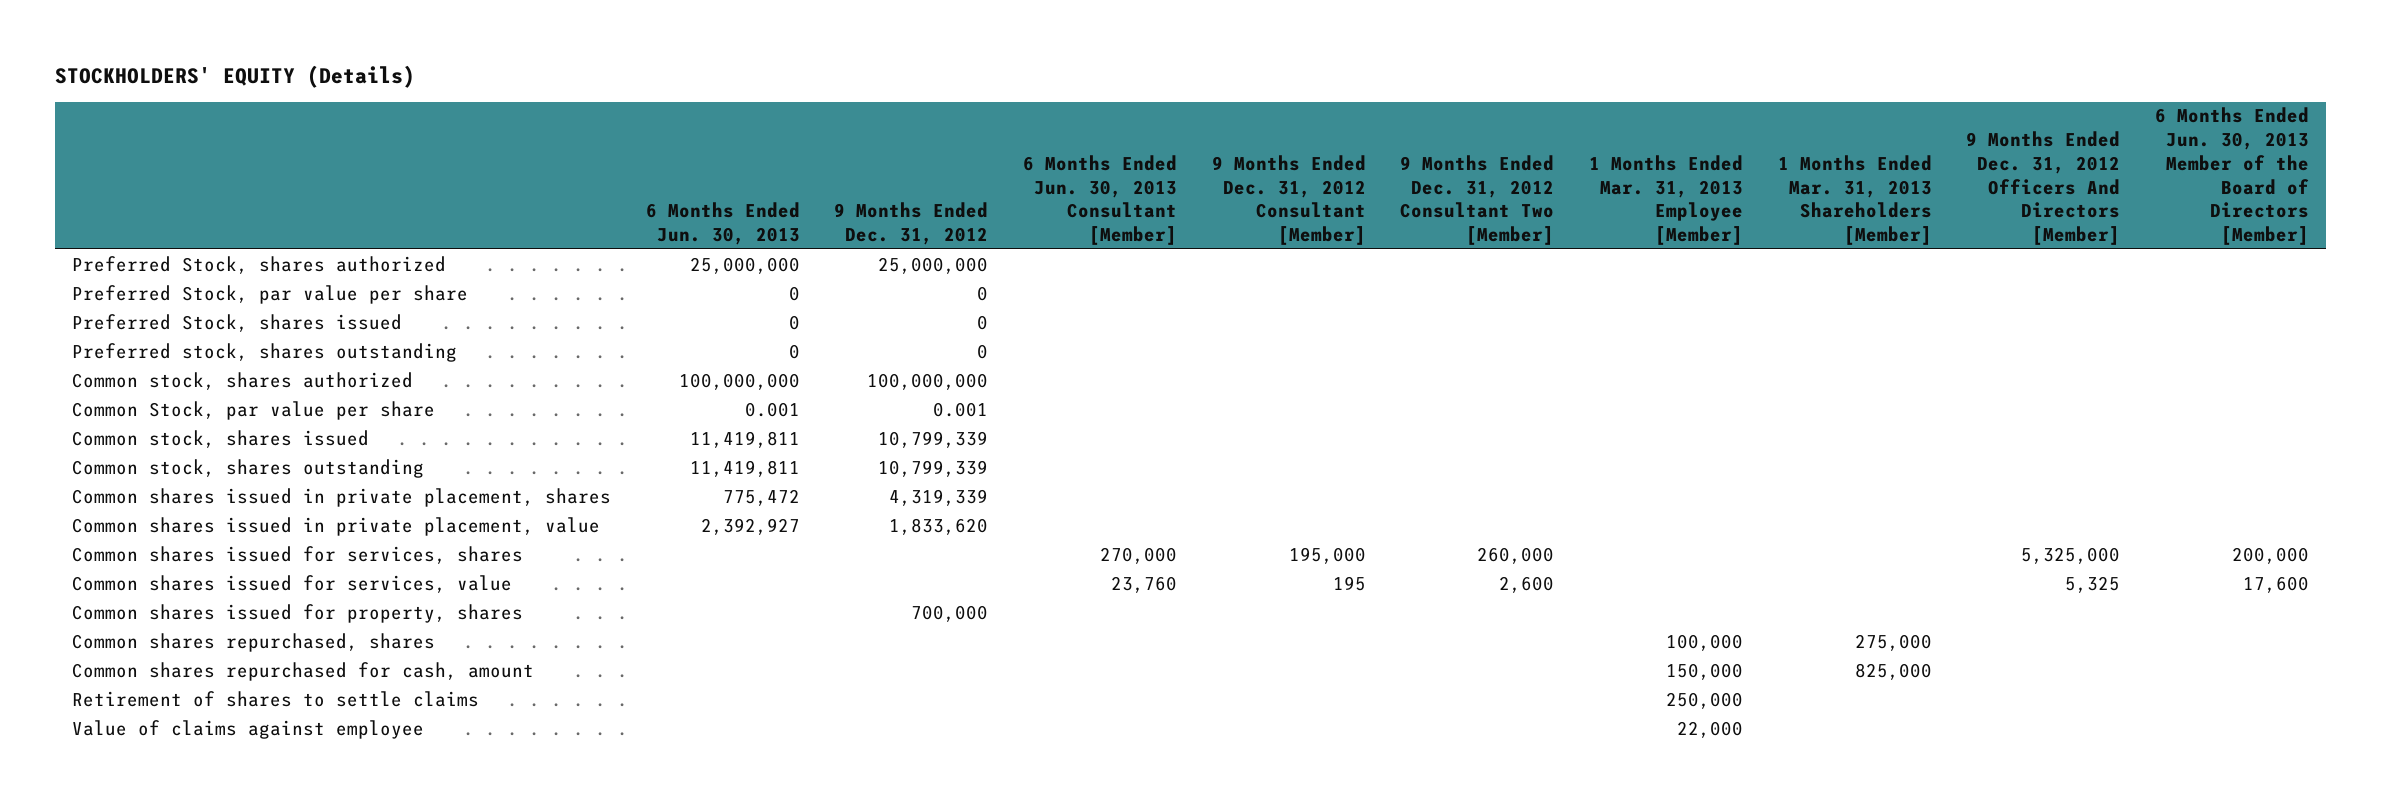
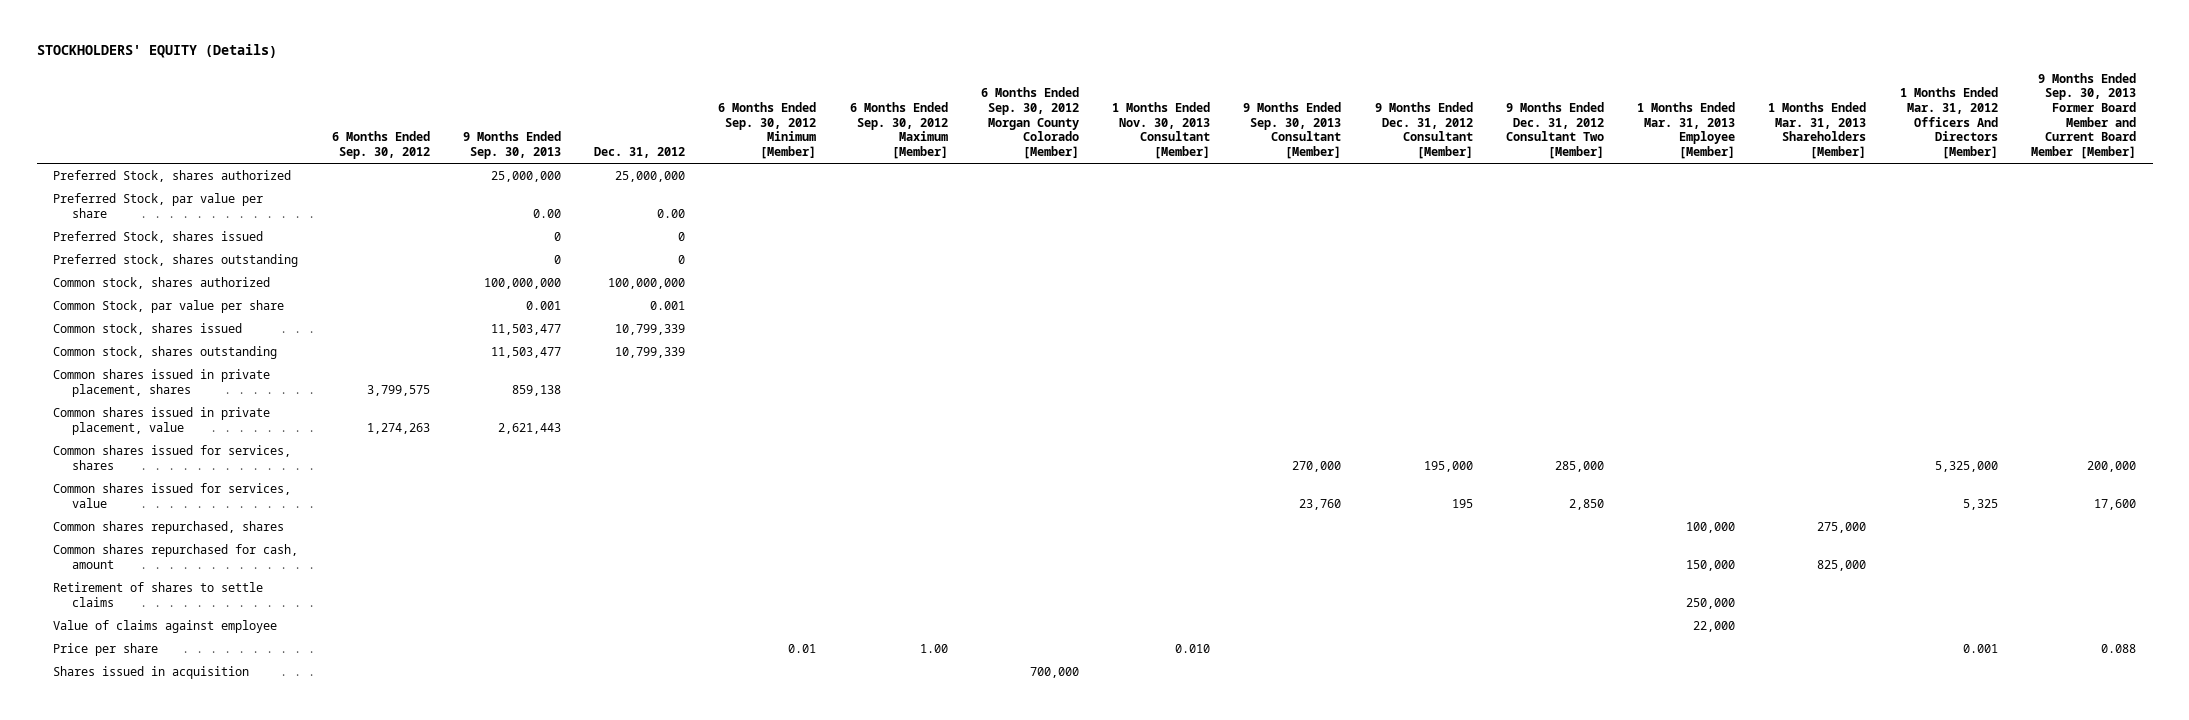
- | 6 Months Ended Jun. 30, 2013 | 9 Months Ended Dec. 31, 2012 | 6 Months Ended Jun. 30, 2013 Consultant [Member] | 9 Months Ended Dec. 31, 2012 Consultant [Member] | 9 Months Ended Dec. 31, 2012 Consultant Two [Member] | 1 Months Ended Mar. 31, 2013 Employee [Member] | 1 Months Ended Mar. 31, 2013 Shareholders [Member] | 9 Months Ended Dec. 31, 2012 Officers And Directors [Member] | 6 Months Ended Jun. 30, 2013 Member of the Board of Directors [Member]
+ | 6 Months Ended Sep. 30, 2012 | 9 Months Ended Sep. 30, 2013 | Dec. 31, 2012 | 6 Months Ended Sep. 30, 2012 Minimum [Member] | 6 Months Ended Sep. 30, 2012 Maximum [Member] | 6 Months Ended Sep. 30, 2012 Morgan County Colorado [Member] | 1 Months Ended Nov. 30, 2013 Consultant [Member] | 9 Months Ended Sep. 30, 2013 Consultant [Member] | 9 Months Ended Dec. 31, 2012 Consultant [Member] | 9 Months Ended Dec. 31, 2012 Consultant Two [Member] | 1 Months Ended Mar. 31, 2013 Employee [Member] | 1 Months Ended Mar. 31, 2013 Shareholders [Member] | 1 Months Ended Mar. 31, 2012 Officers And Directors [Member] | 9 Months Ended Sep. 30, 2013 Former Board Member and Current Board Member [Member]
- Common shares issued for services, shares | | | 270,000 | 195,000 | 260,000 | | | 5,325,000 | 200,000
- Common shares issued for services, value | | | 23,760 | 195 | 2,600 | | | 5,325 | 17,600
- Common shares issued for property, shares | | 700,000 | | | | | | |
+ Common shares issued for services, shares | | | | | | | | 270,000 | 195,000 | 285,000 | | | 5,325,000 | 200,000
+ Common shares issued for services, value | | | | | | | | 23,760 | 195 | 2,850 | | | 5,325 | 17,600
+ Price per share | | | | 0.01 | 1.00 | | 0.010 | | | | | | 0.001 | 0.088
+ Shares issued in acquisition | | | | | | 700,000 | | | | | | | |

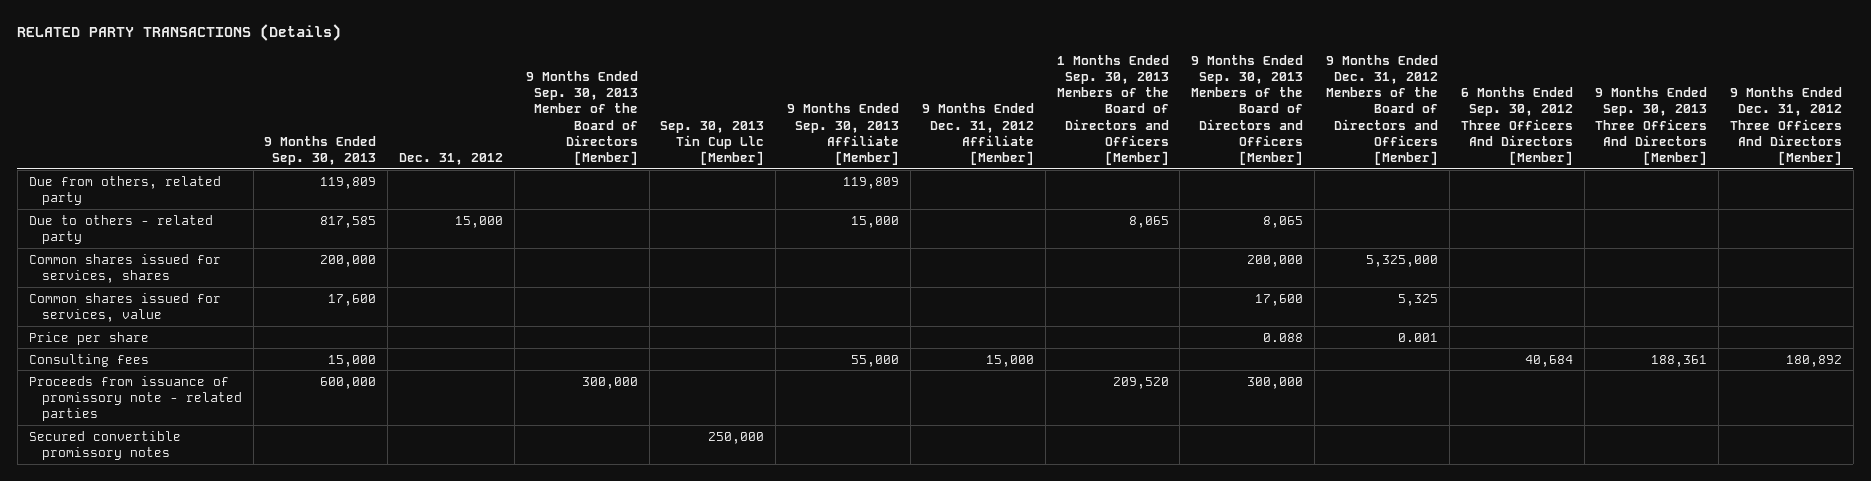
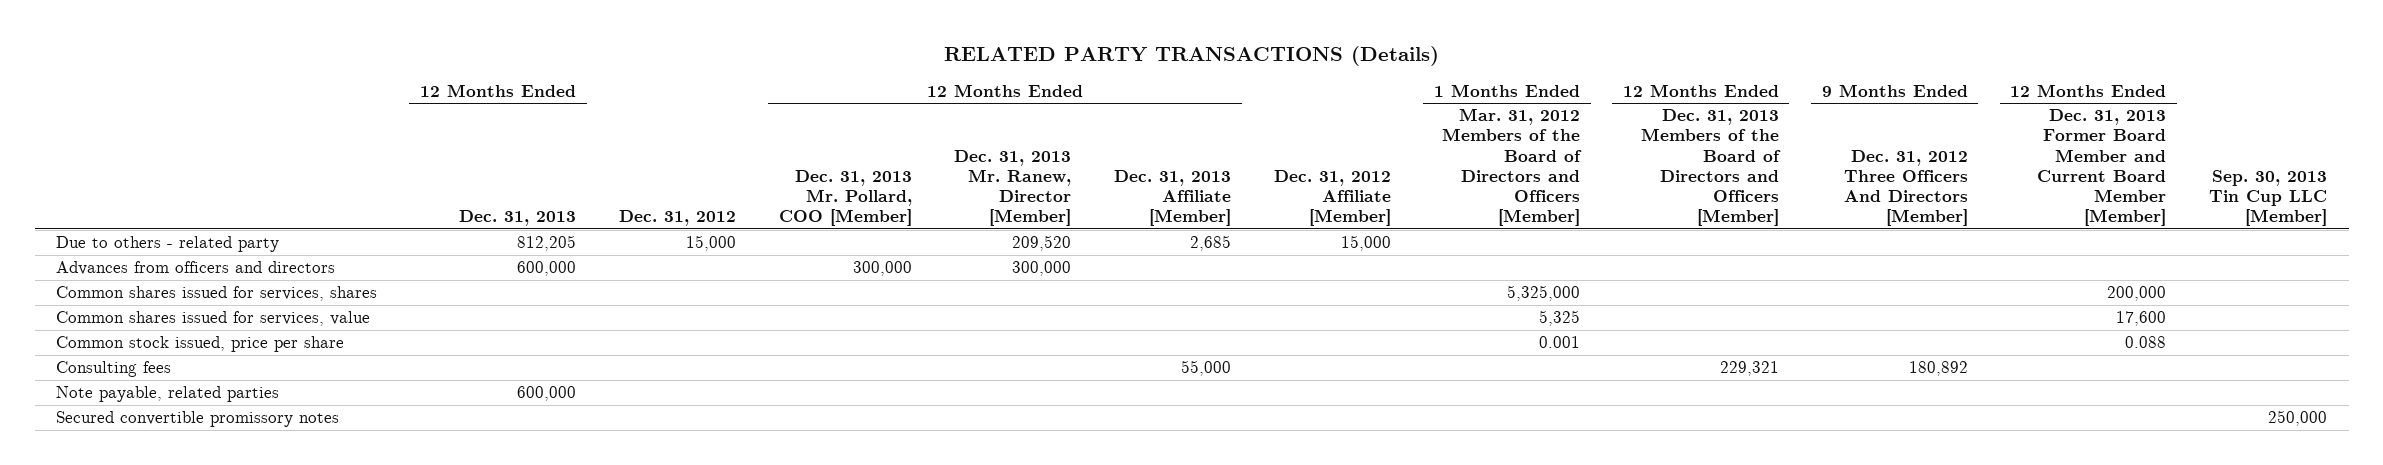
- | 9 Months Ended Sep. 30, 2013 | Dec. 31, 2012 | 9 Months Ended Sep. 30, 2013 Member of the Board of Directors [Member] | Sep. 30, 2013 Tin Cup Llc [Member] | 9 Months Ended Sep. 30, 2013 Affiliate [Member] | 9 Months Ended Dec. 31, 2012 Affiliate [Member] | 1 Months Ended Sep. 30, 2013 Members of the Board of Directors and Officers [Member] | 9 Months Ended Sep. 30, 2013 Members of the Board of Directors and Officers [Member] | 9 Months Ended Dec. 31, 2012 Members of the Board of Directors and Officers [Member] | 6 Months Ended Sep. 30, 2012 Three Officers And Directors [Member] | 9 Months Ended Sep. 30, 2013 Three Officers And Directors [Member] | 9 Months Ended Dec. 31, 2012 Three Officers And Directors [Member]
+ | 12 Months Ended Dec. 31, 2013 | Dec. 31, 2012 | 12 Months Ended Dec. 31, 2013 Mr. Pollard, COO [Member] | 12 Months Ended Dec. 31, 2013 Mr. Ranew, Director [Member] | 12 Months Ended Dec. 31, 2013 Affiliate [Member] | Dec. 31, 2012 Affiliate [Member] | 1 Months Ended Mar. 31, 2012 Members of the Board of Directors and Officers [Member] | 12 Months Ended Dec. 31, 2013 Members of the Board of Directors and Officers [Member] | 9 Months Ended Dec. 31, 2012 Three Officers And Directors [Member] | 12 Months Ended Dec. 31, 2013 Former Board Member and Current Board Member [Member] | Sep. 30, 2013 Tin Cup LLC [Member]
- Due from others, related party | 119,809 | | | | 119,809 | | | | | | |
+ Advances from officers and directors | 600,000 | | 300,000 | 300,000 | | | | | | |
- Price per share | | | | | | | | 0.088 | 0.001 | | |
+ Common stock issued, price per share | | | | | | | 0.001 | | | 0.088 |
- Proceeds from issuance of promissory note - related parties | 600,000 | | 300,000 | | | | 209,520 | 300,000 | | | |
+ Note payable, related parties | 600,000 | | | | | | | | | |

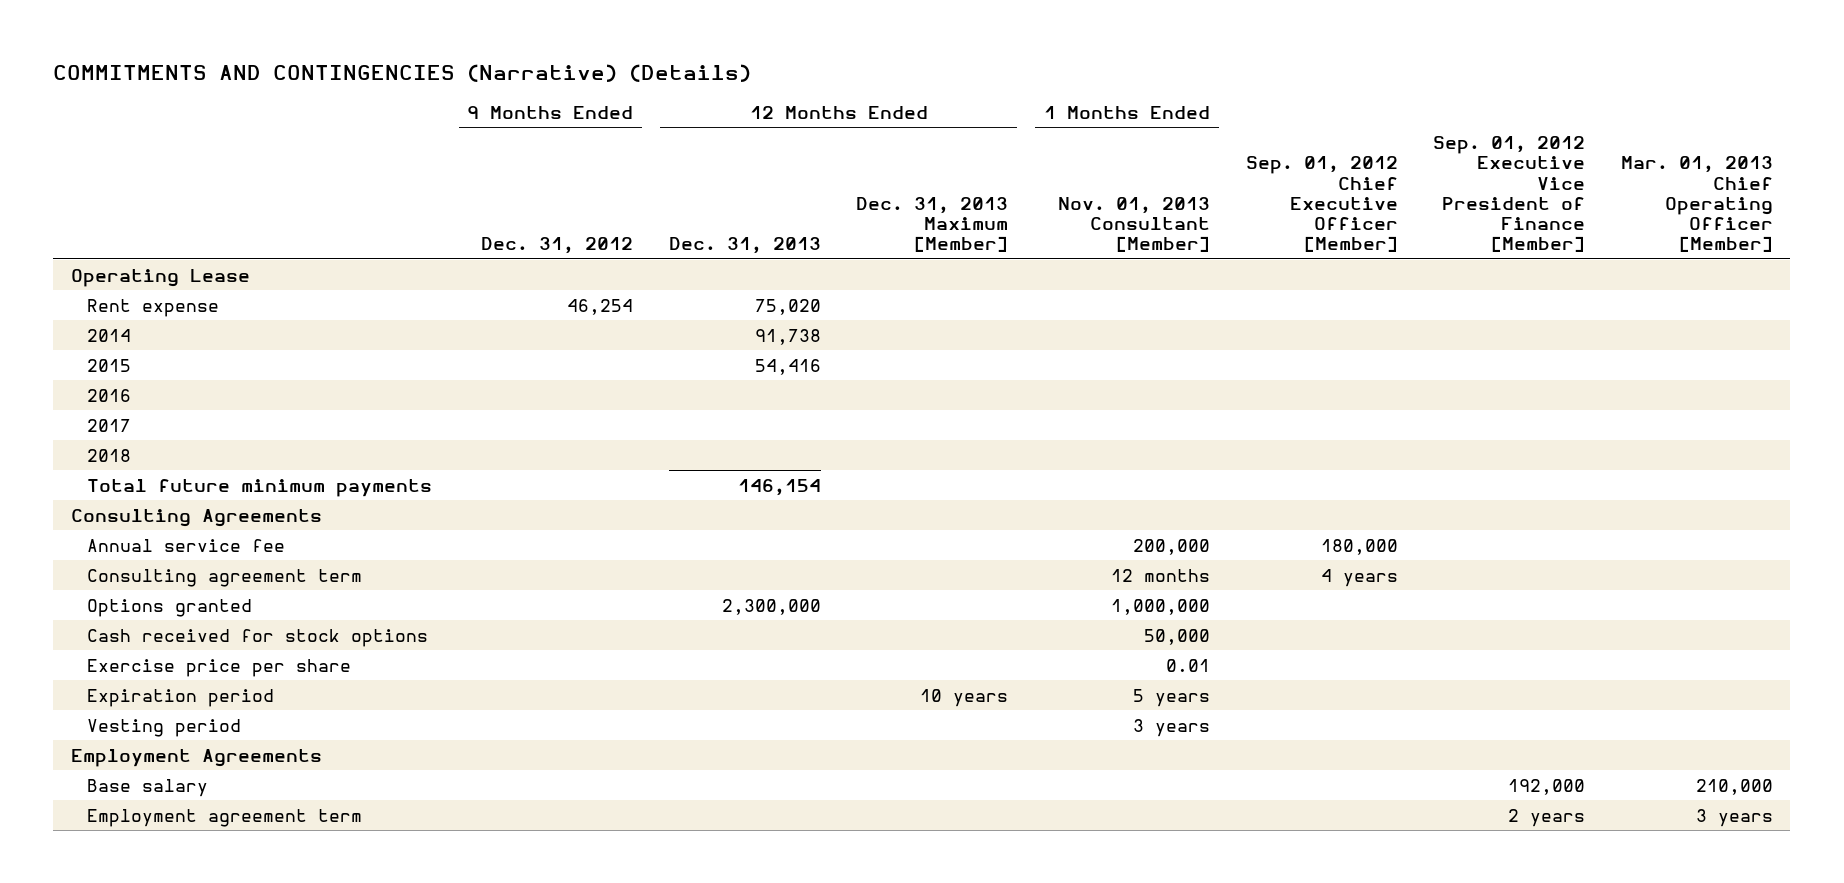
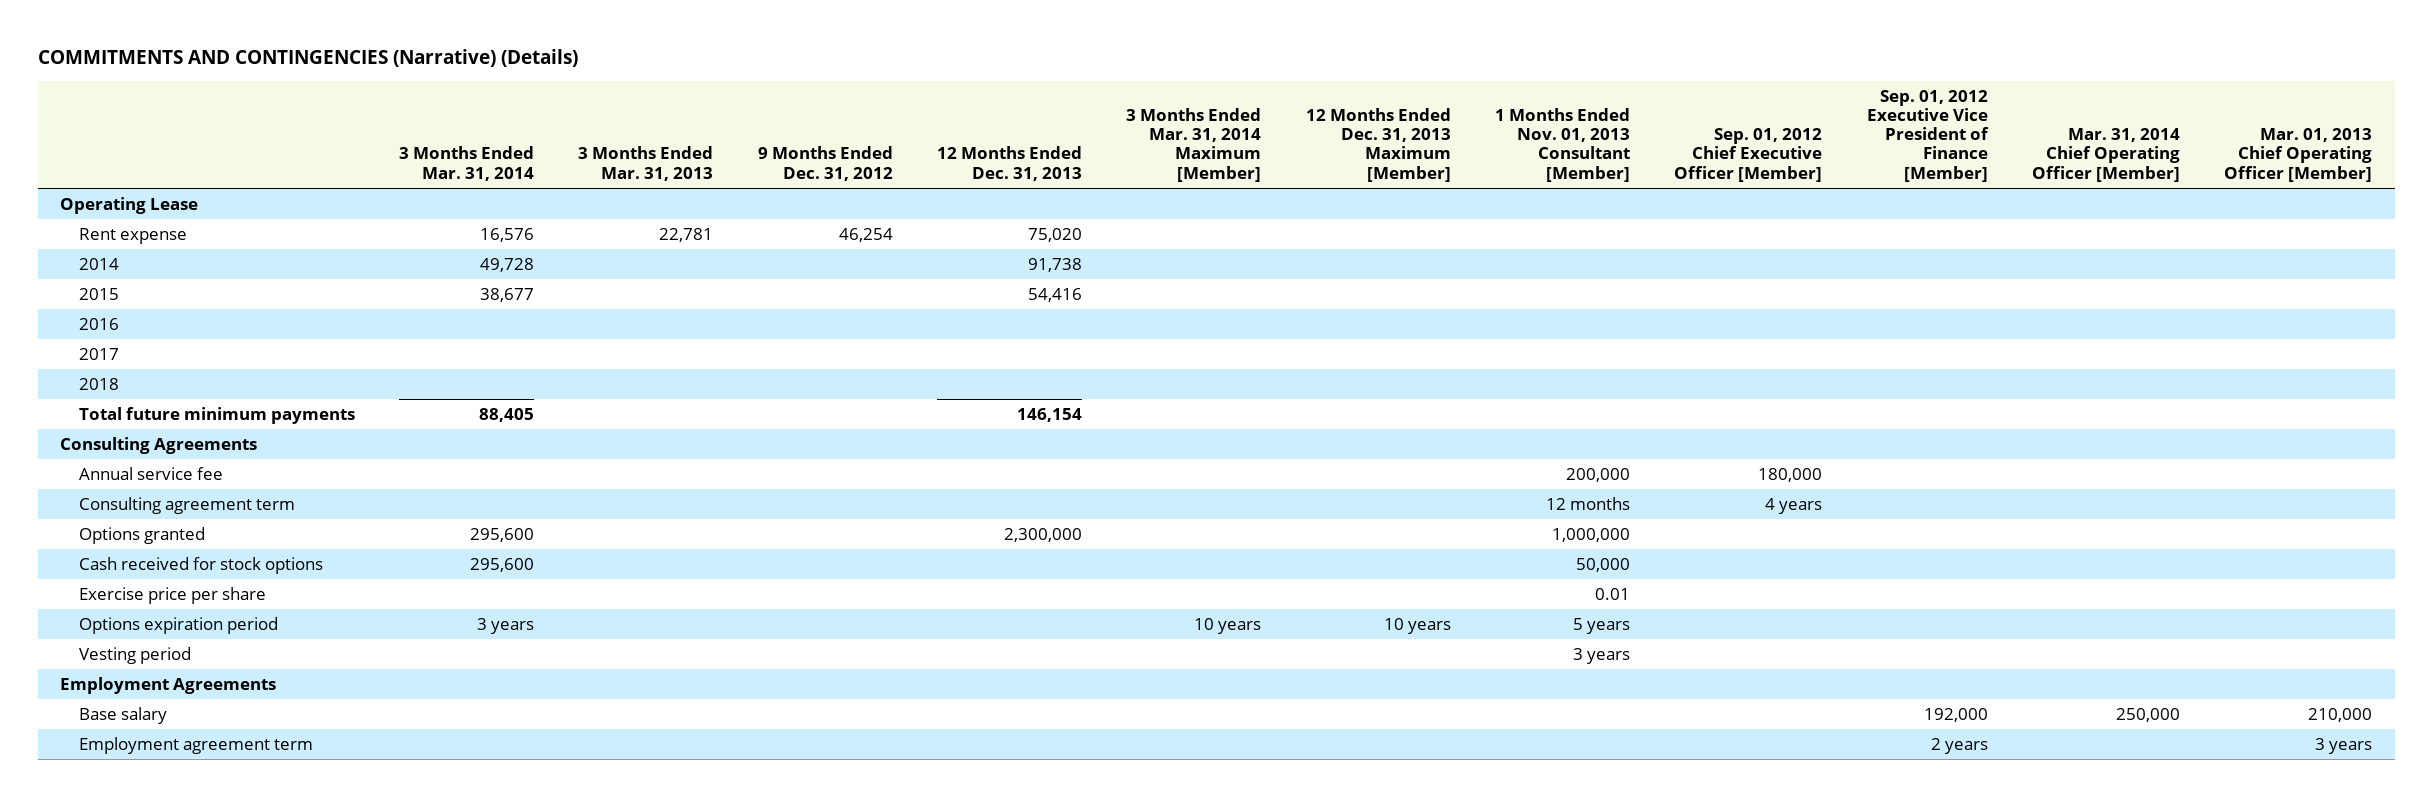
- | 9 Months Ended Dec. 31, 2012 | 12 Months Ended Dec. 31, 2013 | 12 Months Ended Dec. 31, 2013 Maximum [Member] | 1 Months Ended Nov. 01, 2013 Consultant [Member] | Sep. 01, 2012 Chief Executive Officer [Member] | Sep. 01, 2012 Executive Vice President of Finance [Member] | Mar. 01, 2013 Chief Operating Officer [Member]
+ | 3 Months Ended Mar. 31, 2014 | 3 Months Ended Mar. 31, 2013 | 9 Months Ended Dec. 31, 2012 | 12 Months Ended Dec. 31, 2013 | 3 Months Ended Mar. 31, 2014 Maximum [Member] | 12 Months Ended Dec. 31, 2013 Maximum [Member] | 1 Months Ended Nov. 01, 2013 Consultant [Member] | Sep. 01, 2012 Chief Executive Officer [Member] | Sep. 01, 2012 Executive Vice President of Finance [Member] | Mar. 31, 2014 Chief Operating Officer [Member] | Mar. 01, 2013 Chief Operating Officer [Member]
- Expiration period | | | 10 years | 5 years | | |
+ Options expiration period | 3 years | | | | 10 years | 10 years | 5 years | | | |

